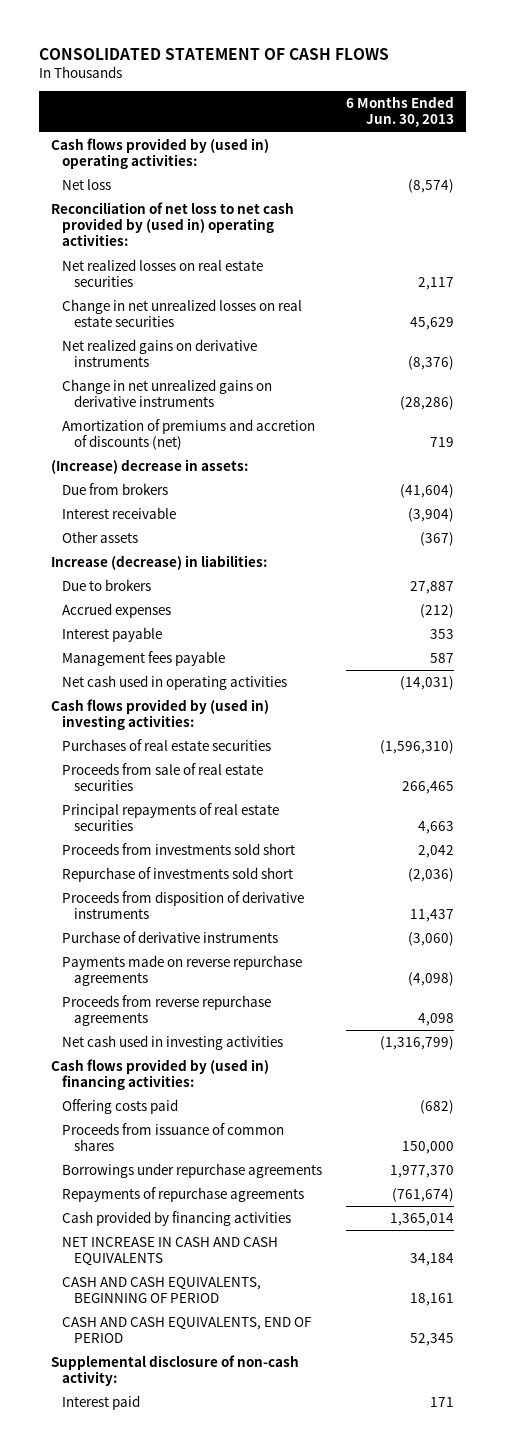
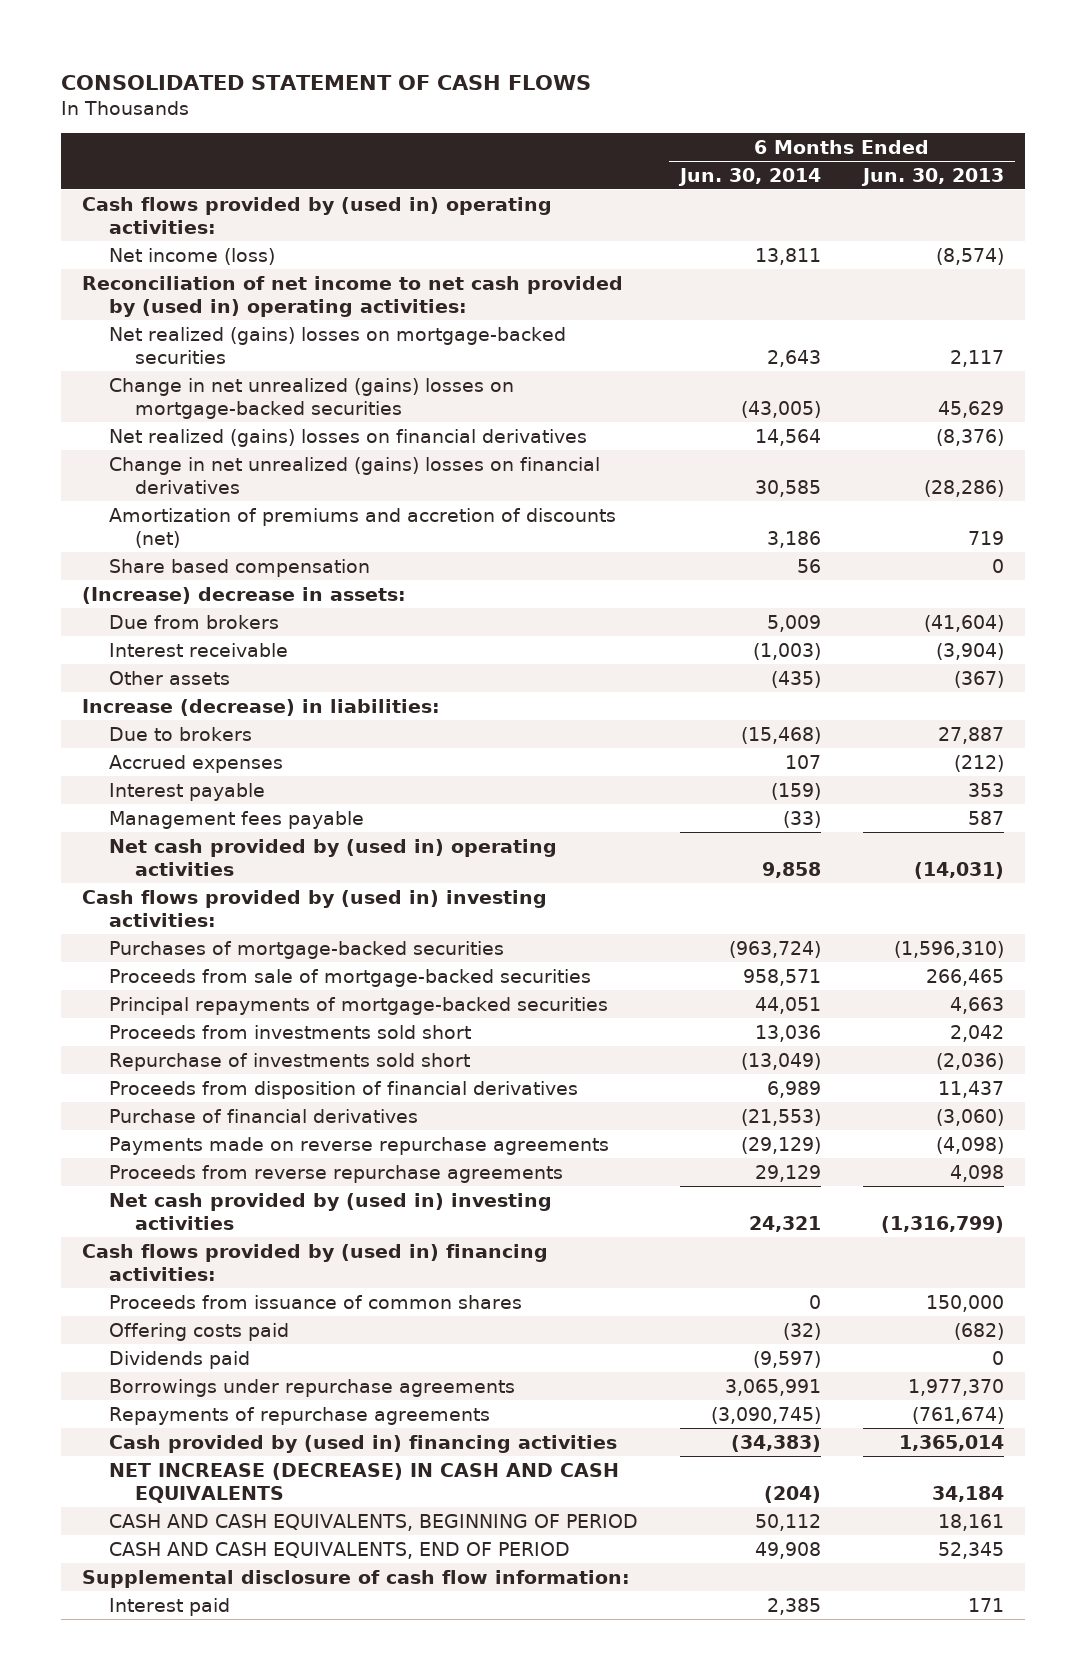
- | 6 Months Ended Jun. 30, 2013
+ | 6 Months Ended Jun. 30, 2014 | 6 Months Ended Jun. 30, 2013
- Net loss | (8,574)
- Reconciliation of net loss to net cash provided by (used in) operating activities:
- Net realized losses on real estate securities | 2,117
- Change in net unrealized losses on real estate securities | 45,629
- Net realized gains on derivative instruments | (8,376)
- Change in net unrealized gains on derivative instruments | (28,286)
+ Net income (loss) | 13,811 | (8,574)
+ Reconciliation of net income to net cash provided by (used in) operating activities:
+ Net realized (gains) losses on mortgage-backed securities | 2,643 | 2,117
+ Change in net unrealized (gains) losses on mortgage-backed securities | (43,005) | 45,629
+ Net realized (gains) losses on financial derivatives | 14,564 | (8,376)
+ Change in net unrealized (gains) losses on financial derivatives | 30,585 | (28,286)
+ Share based compensation | 56 | 0
- Net cash used in operating activities | (14,031)
+ Net cash provided by (used in) operating activities | 9,858 | (14,031)
- Purchases of real estate securities | (1,596,310)
- Proceeds from sale of real estate securities | 266,465
- Principal repayments of real estate securities | 4,663
+ Purchases of mortgage-backed securities | (963,724) | (1,596,310)
+ Proceeds from sale of mortgage-backed securities | 958,571 | 266,465
+ Principal repayments of mortgage-backed securities | 44,051 | 4,663
- Proceeds from disposition of derivative instruments | 11,437
- Purchase of derivative instruments | (3,060)
+ Proceeds from disposition of financial derivatives | 6,989 | 11,437
+ Purchase of financial derivatives | (21,553) | (3,060)
- Net cash used in investing activities | (1,316,799)
+ Net cash provided by (used in) investing activities | 24,321 | (1,316,799)
moved down: Offering costs paid | (32) | (682)
+ Dividends paid | (9,597) | 0
- Cash provided by financing activities | 1,365,014
- NET INCREASE IN CASH AND CASH EQUIVALENTS | 34,184
+ Cash provided by (used in) financing activities | (34,383) | 1,365,014
+ NET INCREASE (DECREASE) IN CASH AND CASH EQUIVALENTS | (204) | 34,184
- Supplemental disclosure of non-cash activity:
+ Supplemental disclosure of cash flow information:

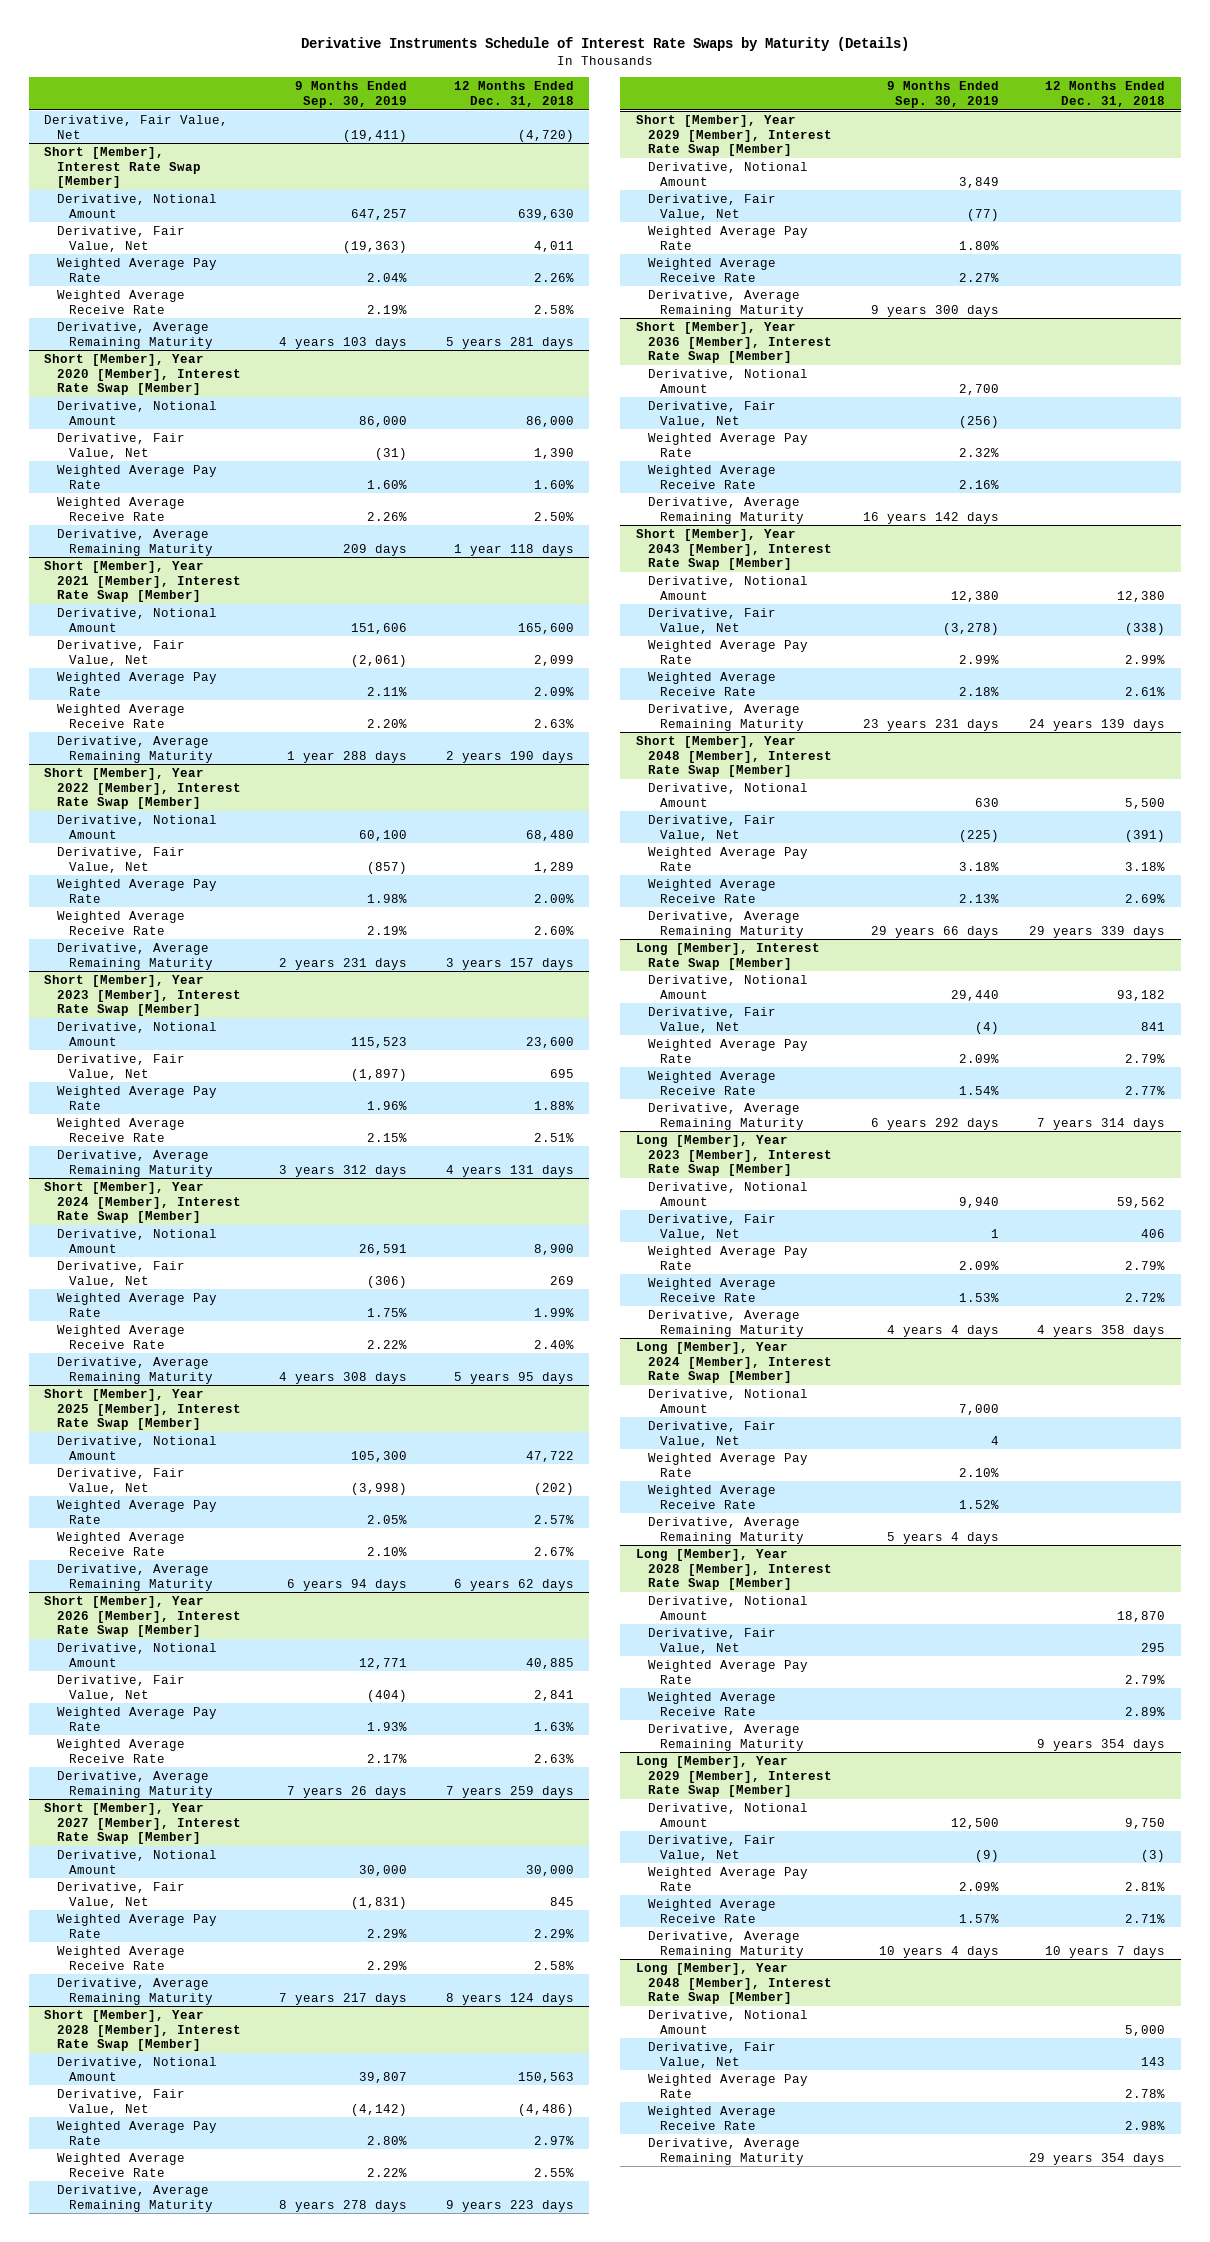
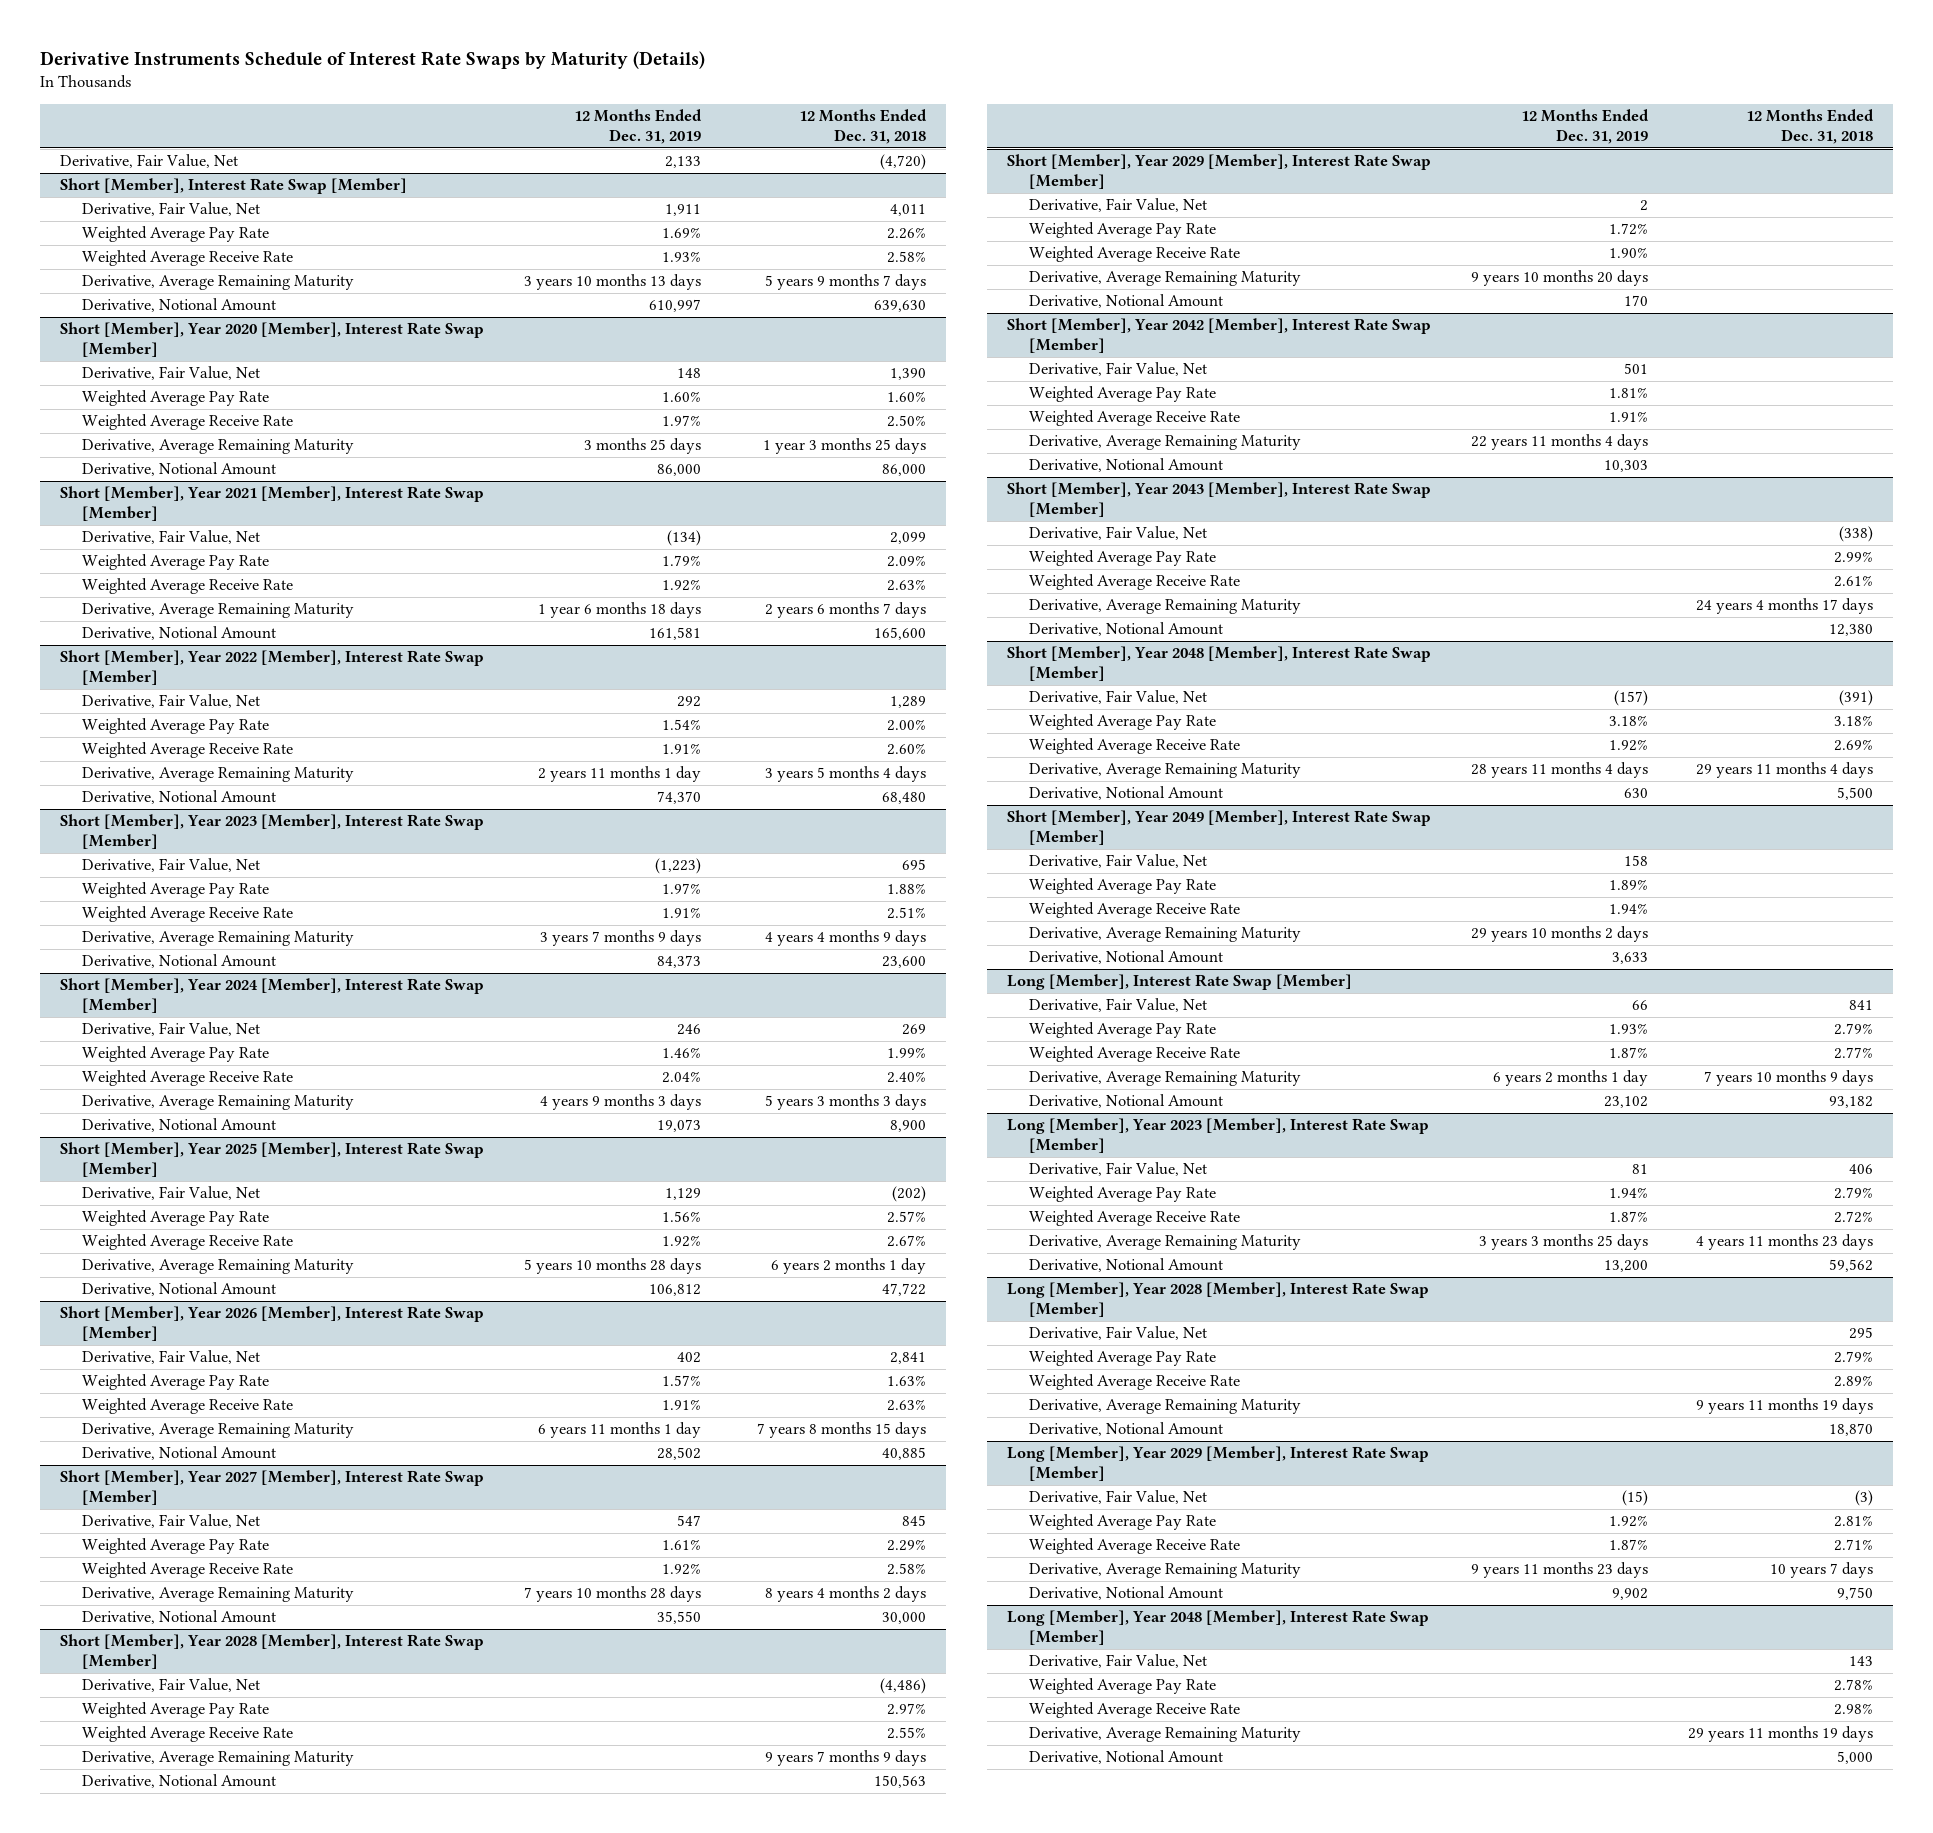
- | 9 Months Ended Sep. 30, 2019 | 12 Months Ended Dec. 31, 2018
+ | 12 Months Ended Dec. 31, 2019 | 12 Months Ended Dec. 31, 2018
@ Short [Member], Interest Rate Swap [Member]
- Derivative, Average Remaining Maturity | 4 years 103 days | 5 years 281 days
+ Derivative, Average Remaining Maturity | 3 years 10 months 13 days | 5 years 9 months 7 days
moved down: Derivative, Notional Amount | 610,997 | 639,630
@ Short [Member], Year 2020 [Member], Interest Rate Swap [Member]
- Derivative, Average Remaining Maturity | 209 days | 1 year 118 days
+ Derivative, Average Remaining Maturity | 3 months 25 days | 1 year 3 months 25 days
moved down: Derivative, Notional Amount | 86,000 | 86,000
@ Short [Member], Year 2021 [Member], Interest Rate Swap [Member]
- Derivative, Average Remaining Maturity | 1 year 288 days | 2 years 190 days
+ Derivative, Average Remaining Maturity | 1 year 6 months 18 days | 2 years 6 months 7 days
moved down: Derivative, Notional Amount | 161,581 | 165,600
@ Short [Member], Year 2022 [Member], Interest Rate Swap [Member]
- Derivative, Average Remaining Maturity | 2 years 231 days | 3 years 157 days
+ Derivative, Average Remaining Maturity | 2 years 11 months 1 day | 3 years 5 months 4 days
moved down: Derivative, Notional Amount | 74,370 | 68,480
@ Short [Member], Year 2023 [Member], Interest Rate Swap [Member]
- Derivative, Average Remaining Maturity | 3 years 312 days | 4 years 131 days
+ Derivative, Average Remaining Maturity | 3 years 7 months 9 days | 4 years 4 months 9 days
moved down: Derivative, Notional Amount | 84,373 | 23,600
@ Short [Member], Year 2024 [Member], Interest Rate Swap [Member]
- Derivative, Average Remaining Maturity | 4 years 308 days | 5 years 95 days
+ Derivative, Average Remaining Maturity | 4 years 9 months 3 days | 5 years 3 months 3 days
moved down: Derivative, Notional Amount | 19,073 | 8,900
@ Short [Member], Year 2025 [Member], Interest Rate Swap [Member]
- Derivative, Average Remaining Maturity | 6 years 94 days | 6 years 62 days
+ Derivative, Average Remaining Maturity | 5 years 10 months 28 days | 6 years 2 months 1 day
moved down: Derivative, Notional Amount | 106,812 | 47,722
@ Short [Member], Year 2026 [Member], Interest Rate Swap [Member]
- Derivative, Average Remaining Maturity | 7 years 26 days | 7 years 259 days
+ Derivative, Average Remaining Maturity | 6 years 11 months 1 day | 7 years 8 months 15 days
moved down: Derivative, Notional Amount | 28,502 | 40,885
@ Short [Member], Year 2027 [Member], Interest Rate Swap [Member]
- Derivative, Average Remaining Maturity | 7 years 217 days | 8 years 124 days
+ Derivative, Average Remaining Maturity | 7 years 10 months 28 days | 8 years 4 months 2 days
moved down: Derivative, Notional Amount | 35,550 | 30,000
@ Short [Member], Year 2028 [Member], Interest Rate Swap [Member]
- Derivative, Average Remaining Maturity | 8 years 278 days | 9 years 223 days
+ Derivative, Average Remaining Maturity | | 9 years 7 months 9 days
moved down: Derivative, Notional Amount | | 150,563
@ Short [Member], Year 2029 [Member], Interest Rate Swap [Member]
- Derivative, Notional Amount | 3,849 |
- Short [Member], Year 2036 [Member], Interest Rate Swap [Member]
+ Short [Member], Year 2042 [Member], Interest Rate Swap [Member]
+ Derivative, Notional Amount | 10,303 |
@ Short [Member], Year 2043 [Member], Interest Rate Swap [Member]
- Derivative, Average Remaining Maturity | 23 years 231 days | 24 years 139 days
+ Derivative, Average Remaining Maturity | | 24 years 4 months 17 days
moved down: Derivative, Notional Amount | | 12,380
@ Short [Member], Year 2048 [Member], Interest Rate Swap [Member]
- Derivative, Average Remaining Maturity | 29 years 66 days | 29 years 339 days
+ Derivative, Average Remaining Maturity | 28 years 11 months 4 days | 29 years 11 months 4 days
moved down: Derivative, Notional Amount | 630 | 5,500
+ Short [Member], Year 2049 [Member], Interest Rate Swap [Member]
+ Derivative, Fair Value, Net | 158 |
+ Weighted Average Pay Rate | 1.89% |
+ Weighted Average Receive Rate | 1.94% |
+ Derivative, Average Remaining Maturity | 29 years 10 months 2 days |
+ Derivative, Notional Amount | 3,633 |
@ Long [Member], Interest Rate Swap [Member]
- Derivative, Average Remaining Maturity | 6 years 292 days | 7 years 314 days
+ Derivative, Average Remaining Maturity | 6 years 2 months 1 day | 7 years 10 months 9 days
moved down: Derivative, Notional Amount | 23,102 | 93,182
@ Long [Member], Year 2023 [Member], Interest Rate Swap [Member]
- Derivative, Average Remaining Maturity | 4 years 4 days | 4 years 358 days
- Long [Member], Year 2024 [Member], Interest Rate Swap [Member]
- Derivative, Notional Amount | 7,000 |
- Derivative, Fair Value, Net | 4 |
- Weighted Average Pay Rate | 2.10% |
- Weighted Average Receive Rate | 1.52% |
- Derivative, Average Remaining Maturity | 5 years 4 days |
@ Long [Member], Year 2023 [Member], Interest Rate Swap [Member]
+ Derivative, Average Remaining Maturity | 3 years 3 months 25 days | 4 years 11 months 23 days
moved down: Derivative, Notional Amount | 13,200 | 59,562
@ Long [Member], Year 2028 [Member], Interest Rate Swap [Member]
- Derivative, Average Remaining Maturity | | 9 years 354 days
+ Derivative, Average Remaining Maturity | | 9 years 11 months 19 days
moved down: Derivative, Notional Amount | | 18,870
@ Long [Member], Year 2029 [Member], Interest Rate Swap [Member]
moved down: Derivative, Notional Amount | 9,902 | 9,750
@ Long [Member], Year 2048 [Member], Interest Rate Swap [Member]
- Derivative, Average Remaining Maturity | | 29 years 354 days
+ Derivative, Average Remaining Maturity | | 29 years 11 months 19 days
moved down: Derivative, Notional Amount | | 5,000

